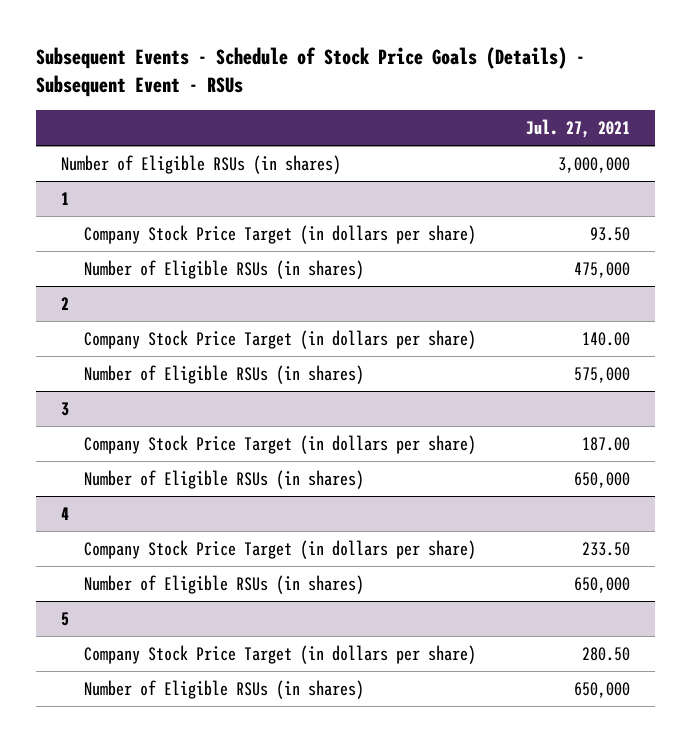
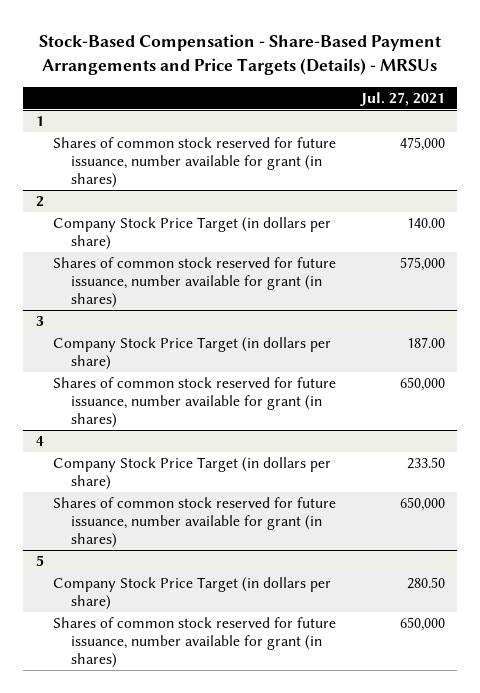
- Subsequent Events - Schedule of Stock Price Goals (Details) - Subsequent Event - RSUs
+ Stock-Based Compensation - Share-Based Payment Arrangements and Price Targets (Details) - MRSUs
- Number of Eligible RSUs (in shares) | 3,000,000
@ 1
- Company Stock Price Target (in dollars per share) | 93.50
- Number of Eligible RSUs (in shares) | 475,000
+ Shares of common stock reserved for future issuance, number available for grant (in shares) | 475,000
@ 2
- Number of Eligible RSUs (in shares) | 575,000
+ Shares of common stock reserved for future issuance, number available for grant (in shares) | 575,000
@ 3
- Number of Eligible RSUs (in shares) | 650,000
+ Shares of common stock reserved for future issuance, number available for grant (in shares) | 650,000
@ 4
- Number of Eligible RSUs (in shares) | 650,000
+ Shares of common stock reserved for future issuance, number available for grant (in shares) | 650,000
@ 5
- Number of Eligible RSUs (in shares) | 650,000
+ Shares of common stock reserved for future issuance, number available for grant (in shares) | 650,000

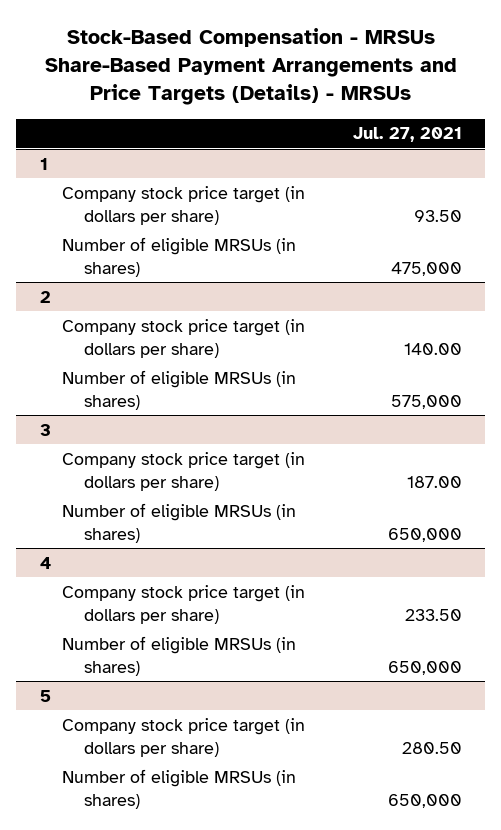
- Stock-Based Compensation - Share-Based Payment Arrangements and Price Targets (Details) - MRSUs
+ Stock-Based Compensation - MRSUs Share-Based Payment Arrangements and Price Targets (Details) - MRSUs
@ 1
- Shares of common stock reserved for future issuance, number available for grant (in shares) | 475,000
+ Company stock price target (in dollars per share) | 93.50
+ Number of eligible MRSUs (in shares) | 475,000
@ 2
- Company Stock Price Target (in dollars per share) | 140.00
- Shares of common stock reserved for future issuance, number available for grant (in shares) | 575,000
+ Company stock price target (in dollars per share) | 140.00
+ Number of eligible MRSUs (in shares) | 575,000
@ 3
- Company Stock Price Target (in dollars per share) | 187.00
- Shares of common stock reserved for future issuance, number available for grant (in shares) | 650,000
+ Company stock price target (in dollars per share) | 187.00
+ Number of eligible MRSUs (in shares) | 650,000
@ 4
- Company Stock Price Target (in dollars per share) | 233.50
- Shares of common stock reserved for future issuance, number available for grant (in shares) | 650,000
+ Company stock price target (in dollars per share) | 233.50
+ Number of eligible MRSUs (in shares) | 650,000
@ 5
- Company Stock Price Target (in dollars per share) | 280.50
- Shares of common stock reserved for future issuance, number available for grant (in shares) | 650,000
+ Company stock price target (in dollars per share) | 280.50
+ Number of eligible MRSUs (in shares) | 650,000

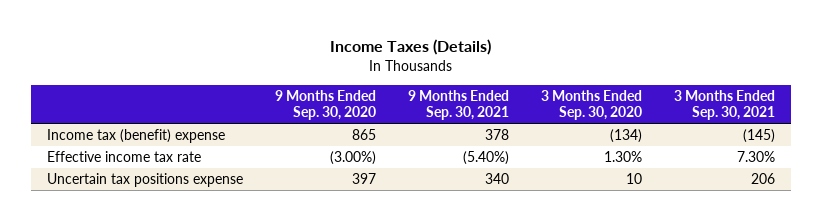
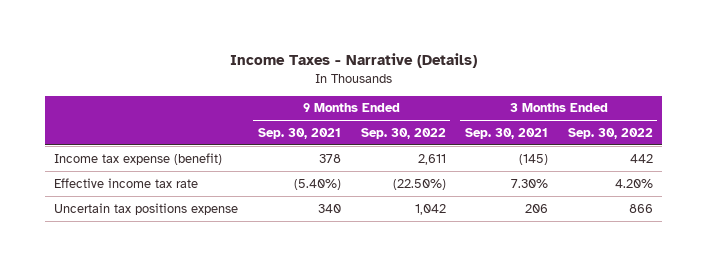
- Income Taxes (Details)
+ Income Taxes - Narrative (Details)
- | 9 Months Ended Sep. 30, 2020 | 9 Months Ended Sep. 30, 2021 | 3 Months Ended Sep. 30, 2020 | 3 Months Ended Sep. 30, 2021
+ | 9 Months Ended Sep. 30, 2021 | 9 Months Ended Sep. 30, 2022 | 3 Months Ended Sep. 30, 2021 | 3 Months Ended Sep. 30, 2022
- Income tax (benefit) expense | 865 | 378 | (134) | (145)
+ Income tax expense (benefit) | 378 | 2,611 | (145) | 442

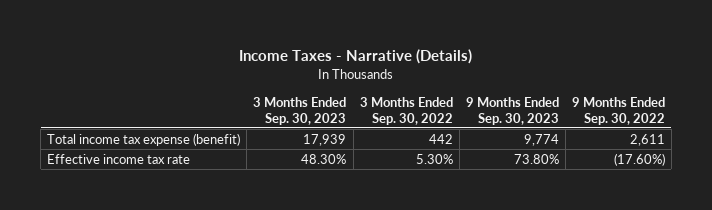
- | 9 Months Ended Sep. 30, 2021 | 9 Months Ended Sep. 30, 2022 | 3 Months Ended Sep. 30, 2021 | 3 Months Ended Sep. 30, 2022
+ | 3 Months Ended Sep. 30, 2023 | 3 Months Ended Sep. 30, 2022 | 9 Months Ended Sep. 30, 2023 | 9 Months Ended Sep. 30, 2022
- Income tax expense (benefit) | 378 | 2,611 | (145) | 442
- Effective income tax rate | (5.40%) | (22.50%) | 7.30% | 4.20%
- Uncertain tax positions expense | 340 | 1,042 | 206 | 866
+ Total income tax expense (benefit) | 17,939 | 442 | 9,774 | 2,611
+ Effective income tax rate | 48.30% | 5.30% | 73.80% | (17.60%)

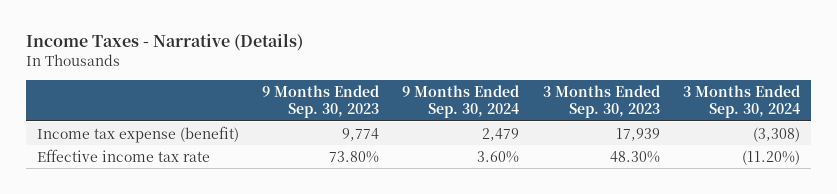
- | 3 Months Ended Sep. 30, 2023 | 3 Months Ended Sep. 30, 2022 | 9 Months Ended Sep. 30, 2023 | 9 Months Ended Sep. 30, 2022
+ | 9 Months Ended Sep. 30, 2023 | 9 Months Ended Sep. 30, 2024 | 3 Months Ended Sep. 30, 2023 | 3 Months Ended Sep. 30, 2024
- Total income tax expense (benefit) | 17,939 | 442 | 9,774 | 2,611
+ Income tax expense (benefit) | 9,774 | 2,479 | 17,939 | (3,308)

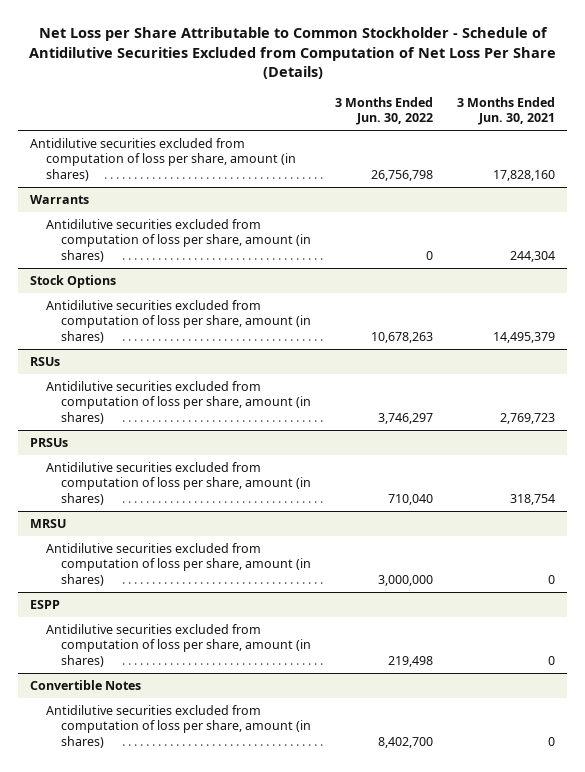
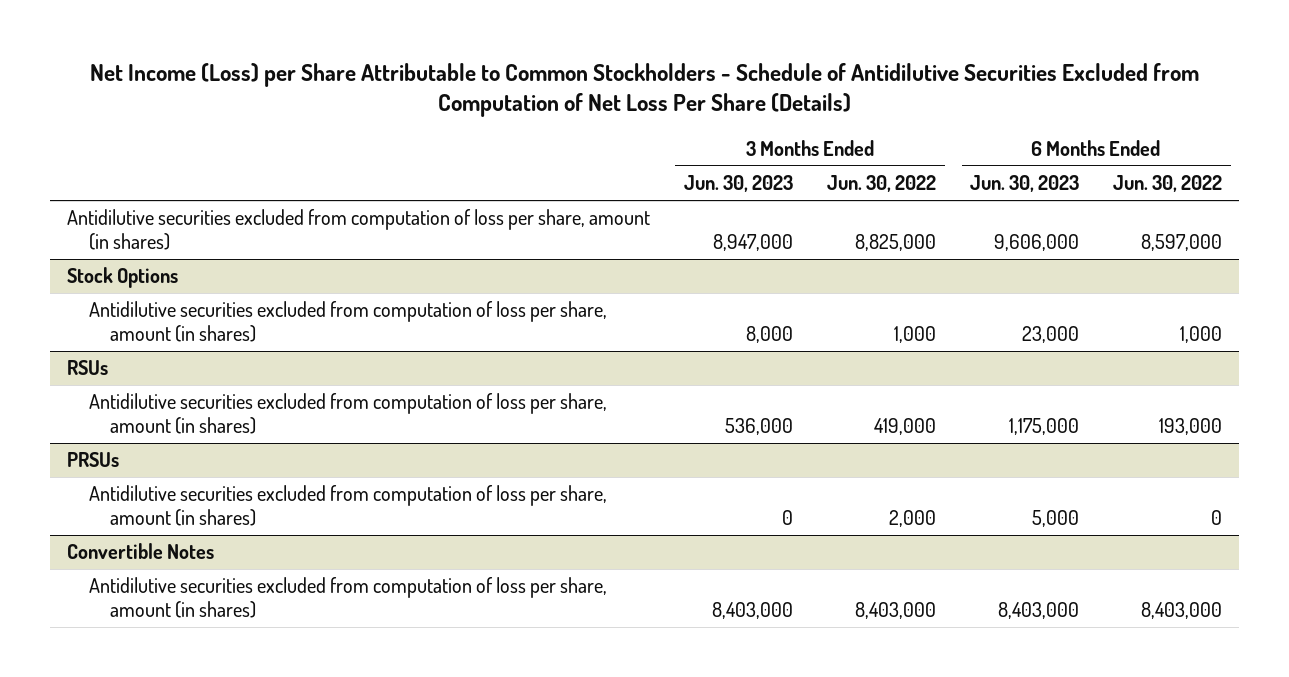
- Net Loss per Share Attributable to Common Stockholder - Schedule of Antidilutive Securities Excluded from Computation of Net Loss Per Share (Details)
+ Net Income (Loss) per Share Attributable to Common Stockholders - Schedule of Antidilutive Securities Excluded from Computation of Net Loss Per Share (Details)
- | 3 Months Ended Jun. 30, 2022 | 3 Months Ended Jun. 30, 2021
+ | 3 Months Ended Jun. 30, 2023 | 3 Months Ended Jun. 30, 2022 | 6 Months Ended Jun. 30, 2023 | 6 Months Ended Jun. 30, 2022
- Antidilutive securities excluded from computation of loss per share, amount (in shares) | 26,756,798 | 17,828,160
- Warrants
- Antidilutive securities excluded from computation of loss per share, amount (in shares) | 0 | 244,304
+ Antidilutive securities excluded from computation of loss per share, amount (in shares) | 8,947,000 | 8,825,000 | 9,606,000 | 8,597,000
@ Stock Options
- Antidilutive securities excluded from computation of loss per share, amount (in shares) | 10,678,263 | 14,495,379
+ Antidilutive securities excluded from computation of loss per share, amount (in shares) | 8,000 | 1,000 | 23,000 | 1,000
@ RSUs
- Antidilutive securities excluded from computation of loss per share, amount (in shares) | 3,746,297 | 2,769,723
+ Antidilutive securities excluded from computation of loss per share, amount (in shares) | 536,000 | 419,000 | 1,175,000 | 193,000
@ PRSUs
- Antidilutive securities excluded from computation of loss per share, amount (in shares) | 710,040 | 318,754
- MRSU
- Antidilutive securities excluded from computation of loss per share, amount (in shares) | 3,000,000 | 0
- ESPP
- Antidilutive securities excluded from computation of loss per share, amount (in shares) | 219,498 | 0
@ PRSUs
+ Antidilutive securities excluded from computation of loss per share, amount (in shares) | 0 | 2,000 | 5,000 | 0
@ Convertible Notes
- Antidilutive securities excluded from computation of loss per share, amount (in shares) | 8,402,700 | 0
+ Antidilutive securities excluded from computation of loss per share, amount (in shares) | 8,403,000 | 8,403,000 | 8,403,000 | 8,403,000

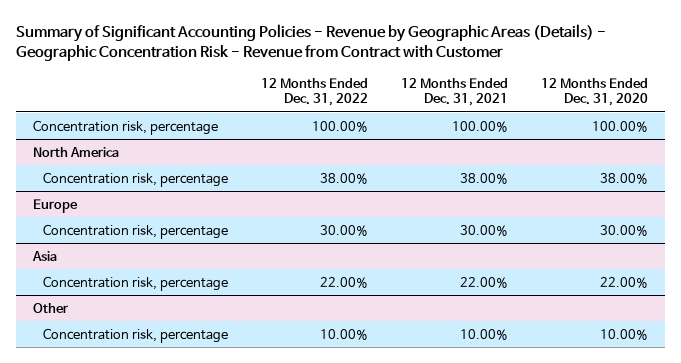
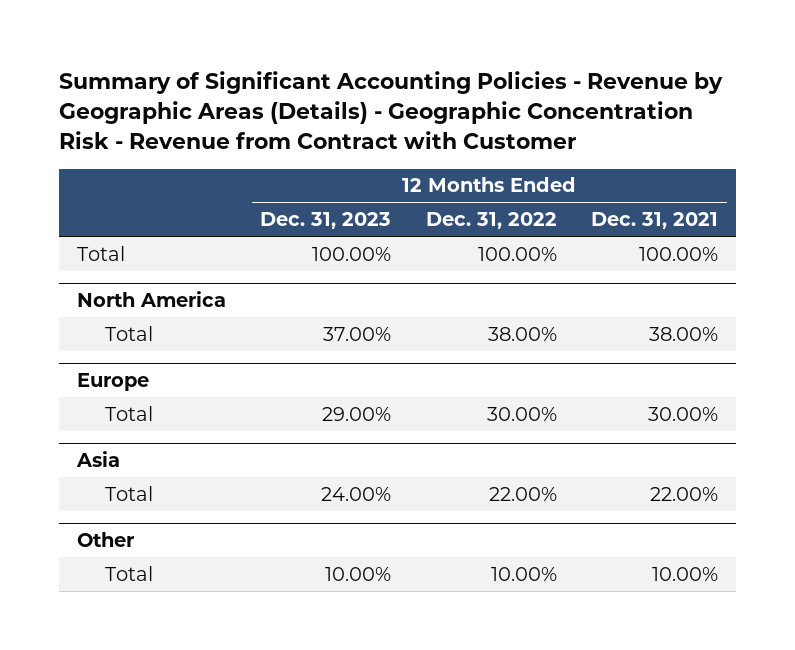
- | 12 Months Ended Dec. 31, 2022 | 12 Months Ended Dec. 31, 2021 | 12 Months Ended Dec. 31, 2020
+ | 12 Months Ended Dec. 31, 2023 | 12 Months Ended Dec. 31, 2022 | 12 Months Ended Dec. 31, 2021
- Concentration risk, percentage | 100.00% | 100.00% | 100.00%
+ Total | 100.00% | 100.00% | 100.00%
@ North America
- Concentration risk, percentage | 38.00% | 38.00% | 38.00%
+ Total | 37.00% | 38.00% | 38.00%
@ Europe
- Concentration risk, percentage | 30.00% | 30.00% | 30.00%
+ Total | 29.00% | 30.00% | 30.00%
@ Asia
- Concentration risk, percentage | 22.00% | 22.00% | 22.00%
+ Total | 24.00% | 22.00% | 22.00%
@ Other
- Concentration risk, percentage | 10.00% | 10.00% | 10.00%
+ Total | 10.00% | 10.00% | 10.00%

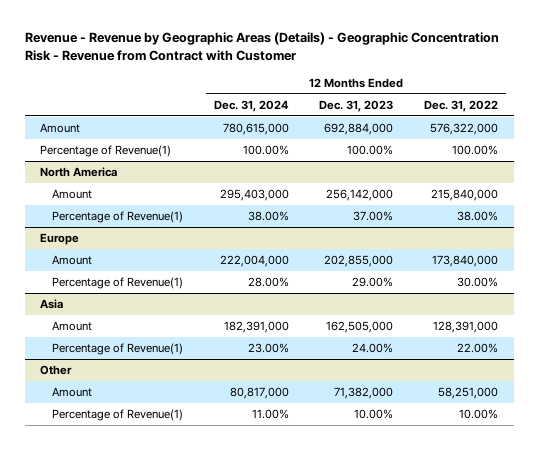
- Summary of Significant Accounting Policies - Revenue by Geographic Areas (Details) - Geographic Concentration Risk - Revenue from Contract with Customer
+ Revenue - Revenue by Geographic Areas (Details) - Geographic Concentration Risk - Revenue from Contract with Customer
- | 12 Months Ended Dec. 31, 2023 | 12 Months Ended Dec. 31, 2022 | 12 Months Ended Dec. 31, 2021
+ | 12 Months Ended Dec. 31, 2024 | 12 Months Ended Dec. 31, 2023 | 12 Months Ended Dec. 31, 2022
- Total | 100.00% | 100.00% | 100.00%
+ Amount | 780,615,000 | 692,884,000 | 576,322,000
+ Percentage of Revenue(1) | 100.00% | 100.00% | 100.00%
@ North America
- Total | 37.00% | 38.00% | 38.00%
+ Amount | 295,403,000 | 256,142,000 | 215,840,000
+ Percentage of Revenue(1) | 38.00% | 37.00% | 38.00%
@ Europe
- Total | 29.00% | 30.00% | 30.00%
+ Amount | 222,004,000 | 202,855,000 | 173,840,000
+ Percentage of Revenue(1) | 28.00% | 29.00% | 30.00%
@ Asia
- Total | 24.00% | 22.00% | 22.00%
+ Amount | 182,391,000 | 162,505,000 | 128,391,000
+ Percentage of Revenue(1) | 23.00% | 24.00% | 22.00%
@ Other
- Total | 10.00% | 10.00% | 10.00%
+ Amount | 80,817,000 | 71,382,000 | 58,251,000
+ Percentage of Revenue(1) | 11.00% | 10.00% | 10.00%

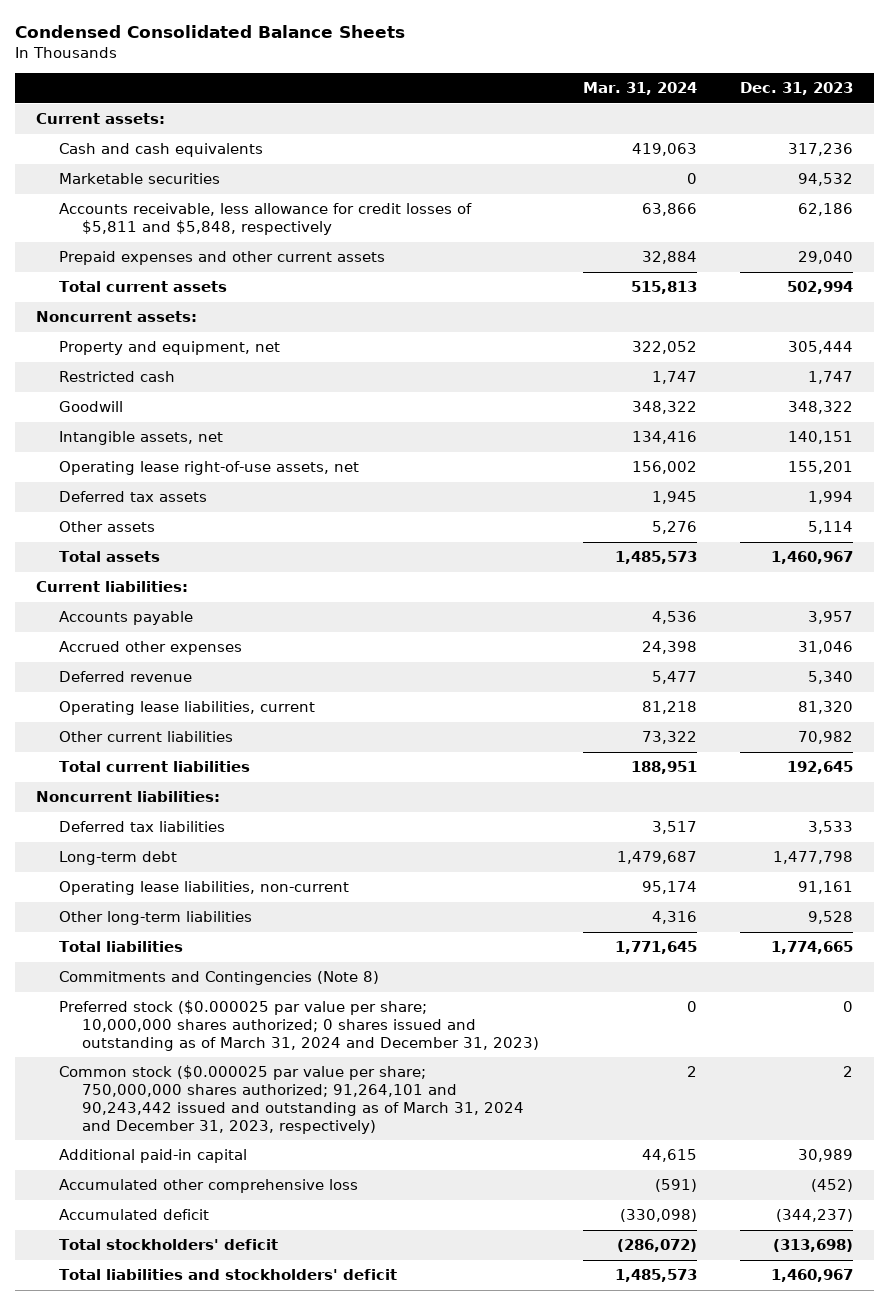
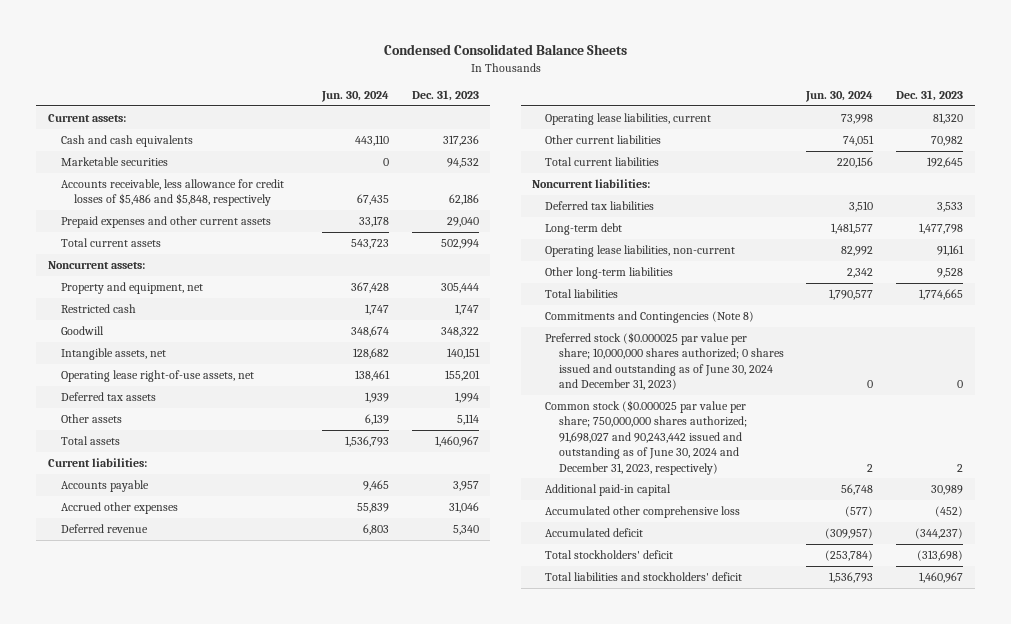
- | Mar. 31, 2024 | Dec. 31, 2023
+ | Jun. 30, 2024 | Dec. 31, 2023
- Accounts receivable, less allowance for credit losses of $5,811 and $5,848, respectively | 63,866 | 62,186
+ Accounts receivable, less allowance for credit losses of $5,486 and $5,848, respectively | 67,435 | 62,186
- Preferred stock ($0.000025 par value per share; 10,000,000 shares authorized; 0 shares issued and outstanding as of March 31, 2024 and December 31, 2023) | 0 | 0
- Common stock ($0.000025 par value per share; 750,000,000 shares authorized; 91,264,101 and 90,243,442 issued and outstanding as of March 31, 2024 and December 31, 2023, respectively) | 2 | 2
+ Preferred stock ($0.000025 par value per share; 10,000,000 shares authorized; 0 shares issued and outstanding as of June 30, 2024 and December 31, 2023) | 0 | 0
+ Common stock ($0.000025 par value per share; 750,000,000 shares authorized; 91,698,027 and 90,243,442 issued and outstanding as of June 30, 2024 and December 31, 2023, respectively) | 2 | 2

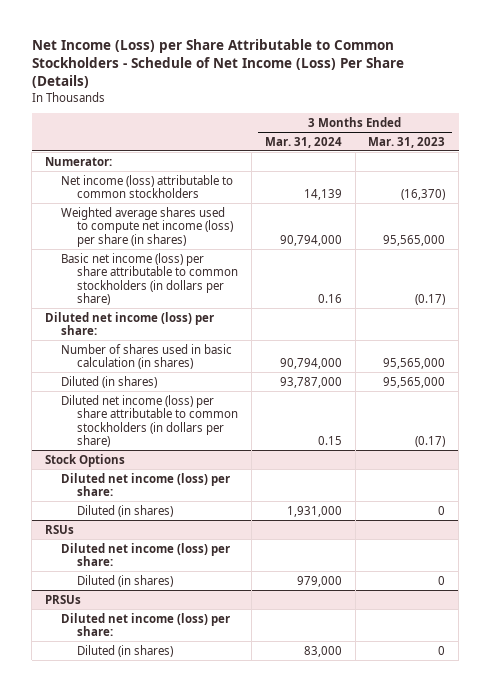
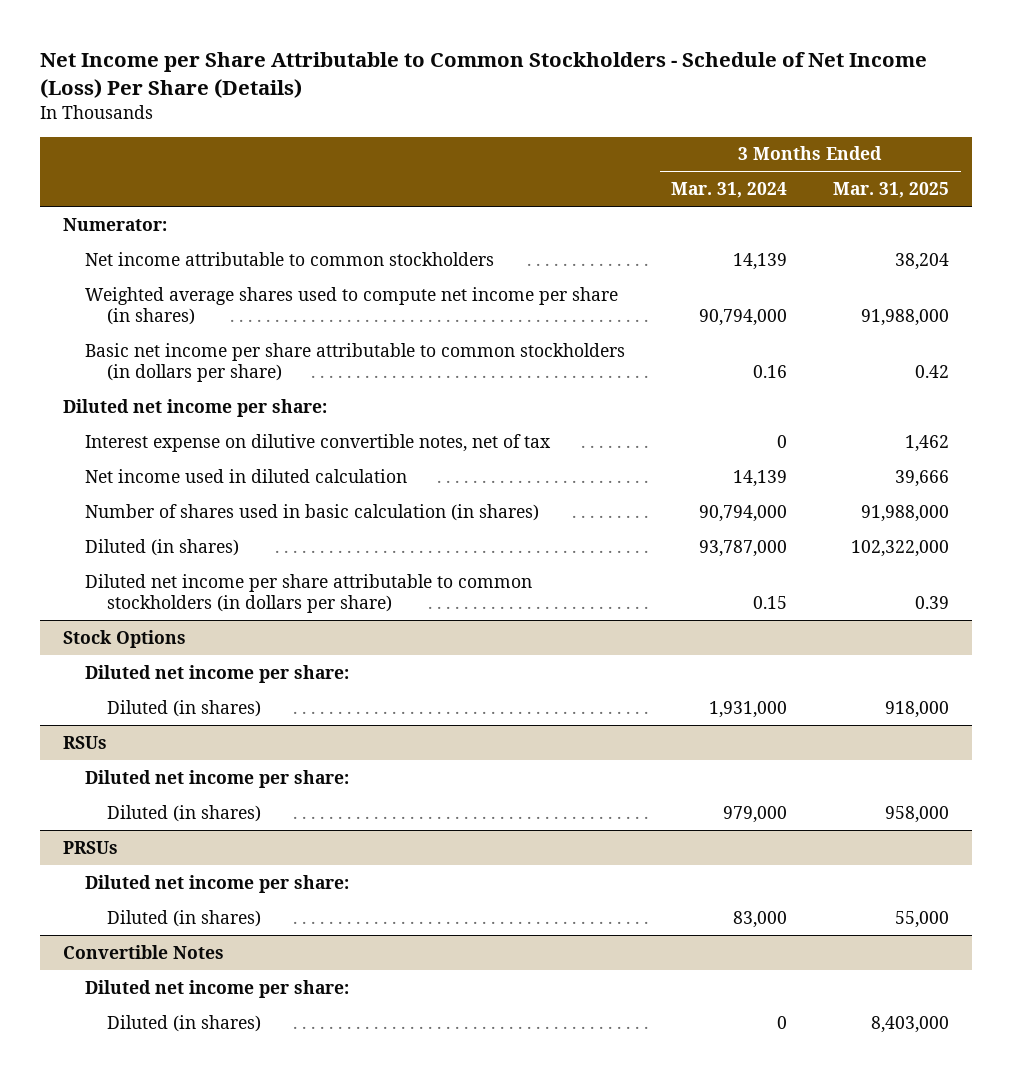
- Net Income (Loss) per Share Attributable to Common Stockholders - Schedule of Net Income (Loss) Per Share (Details)
+ Net Income per Share Attributable to Common Stockholders - Schedule of Net Income (Loss) Per Share (Details)
- | 3 Months Ended Mar. 31, 2024 | 3 Months Ended Mar. 31, 2023
+ | 3 Months Ended Mar. 31, 2024 | 3 Months Ended Mar. 31, 2025
- Net income (loss) attributable to common stockholders | 14,139 | (16,370)
- Weighted average shares used to compute net income (loss) per share (in shares) | 90,794,000 | 95,565,000
- Basic net income (loss) per share attributable to common stockholders (in dollars per share) | 0.16 | (0.17)
- Diluted net income (loss) per share:
+ Net income attributable to common stockholders | 14,139 | 38,204
+ Weighted average shares used to compute net income per share (in shares) | 90,794,000 | 91,988,000
+ Basic net income per share attributable to common stockholders (in dollars per share) | 0.16 | 0.42
+ Diluted net income per share:
+ Interest expense on dilutive convertible notes, net of tax | 0 | 1,462
+ Net income used in diluted calculation | 14,139 | 39,666
- Diluted net income (loss) per share attributable to common stockholders (in dollars per share) | 0.15 | (0.17)
+ Diluted net income per share attributable to common stockholders (in dollars per share) | 0.15 | 0.39
@ Stock Options
- Diluted net income (loss) per share:
+ Diluted net income per share:
@ RSUs
- Diluted net income (loss) per share:
+ Diluted net income per share:
@ PRSUs
- Diluted net income (loss) per share:
+ Diluted net income per share:
+ Convertible Notes
+ Diluted net income per share:
+ Diluted (in shares) | 0 | 8,403,000

